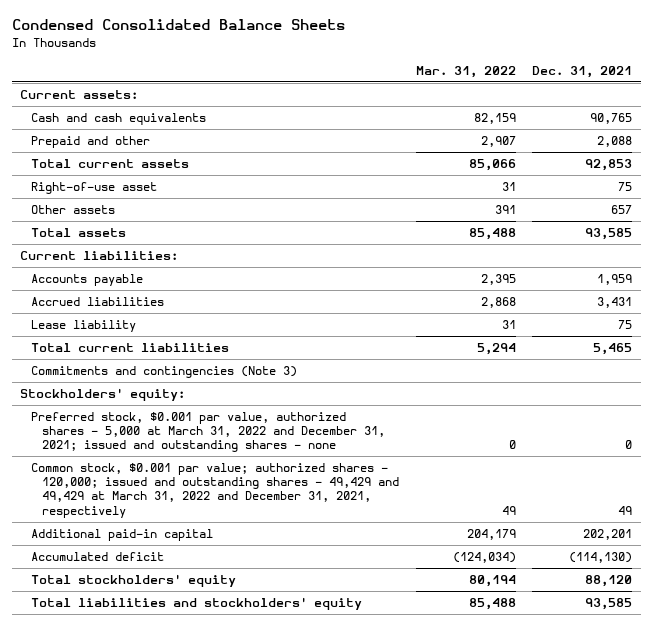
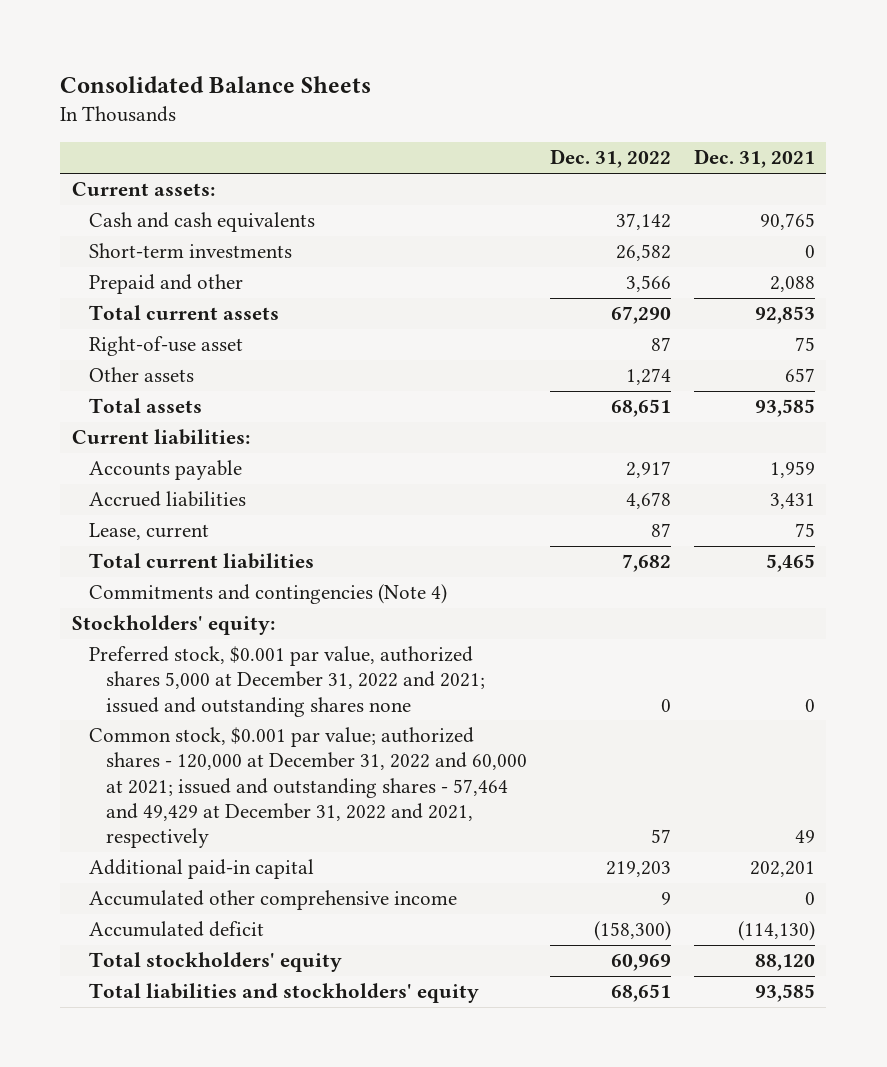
- Condensed Consolidated Balance Sheets
+ Consolidated Balance Sheets
- | Mar. 31, 2022 | Dec. 31, 2021
+ | Dec. 31, 2022 | Dec. 31, 2021
+ Short-term investments | 26,582 | 0
- Lease liability | 31 | 75
+ Lease, current | 87 | 75
- Commitments and contingencies (Note 3)
+ Commitments and contingencies (Note 4)
- Preferred stock, $0.001 par value, authorized shares - 5,000 at March 31, 2022 and December 31, 2021; issued and outstanding shares - none | 0 | 0
- Common stock, $0.001 par value; authorized shares - 120,000; issued and outstanding shares - 49,429 and 49,429 at March 31, 2022 and December 31, 2021, respectively | 49 | 49
+ Preferred stock, $0.001 par value, authorized shares 5,000 at December 31, 2022 and 2021; issued and outstanding shares none | 0 | 0
+ Common stock, $0.001 par value; authorized shares - 120,000 at December 31, 2022 and 60,000 at 2021; issued and outstanding shares - 57,464 and 49,429 at December 31, 2022 and 2021, respectively | 57 | 49
+ Accumulated other comprehensive income | 9 | 0

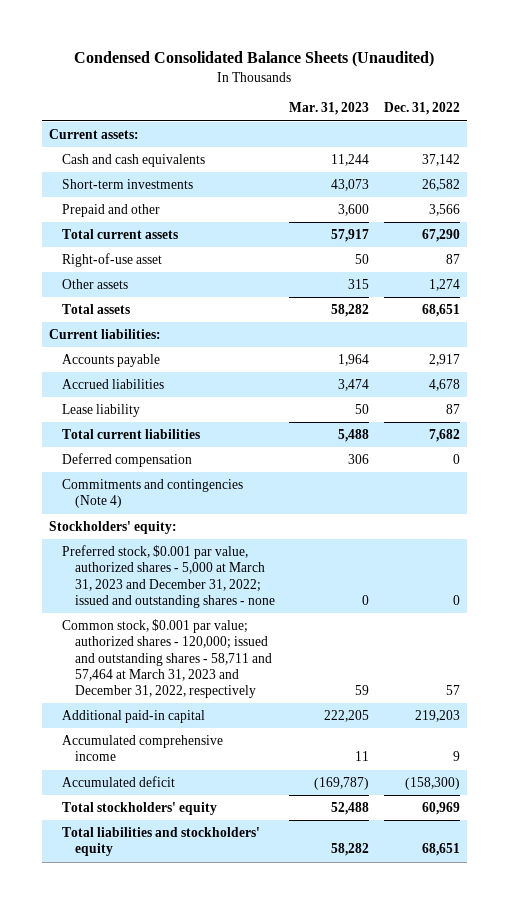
- Consolidated Balance Sheets
+ Condensed Consolidated Balance Sheets (Unaudited)
- | Dec. 31, 2022 | Dec. 31, 2021
+ | Mar. 31, 2023 | Dec. 31, 2022
- Lease, current | 87 | 75
+ Lease liability | 50 | 87
+ Deferred compensation | 306 | 0
- Preferred stock, $0.001 par value, authorized shares 5,000 at December 31, 2022 and 2021; issued and outstanding shares none | 0 | 0
- Common stock, $0.001 par value; authorized shares - 120,000 at December 31, 2022 and 60,000 at 2021; issued and outstanding shares - 57,464 and 49,429 at December 31, 2022 and 2021, respectively | 57 | 49
+ Preferred stock, $0.001 par value, authorized shares - 5,000 at March 31, 2023 and December 31, 2022; issued and outstanding shares - none | 0 | 0
+ Common stock, $0.001 par value; authorized shares - 120,000; issued and outstanding shares - 58,711 and 57,464 at March 31, 2023 and December 31, 2022, respectively | 59 | 57
- Accumulated other comprehensive income | 9 | 0
+ Accumulated comprehensive income | 11 | 9

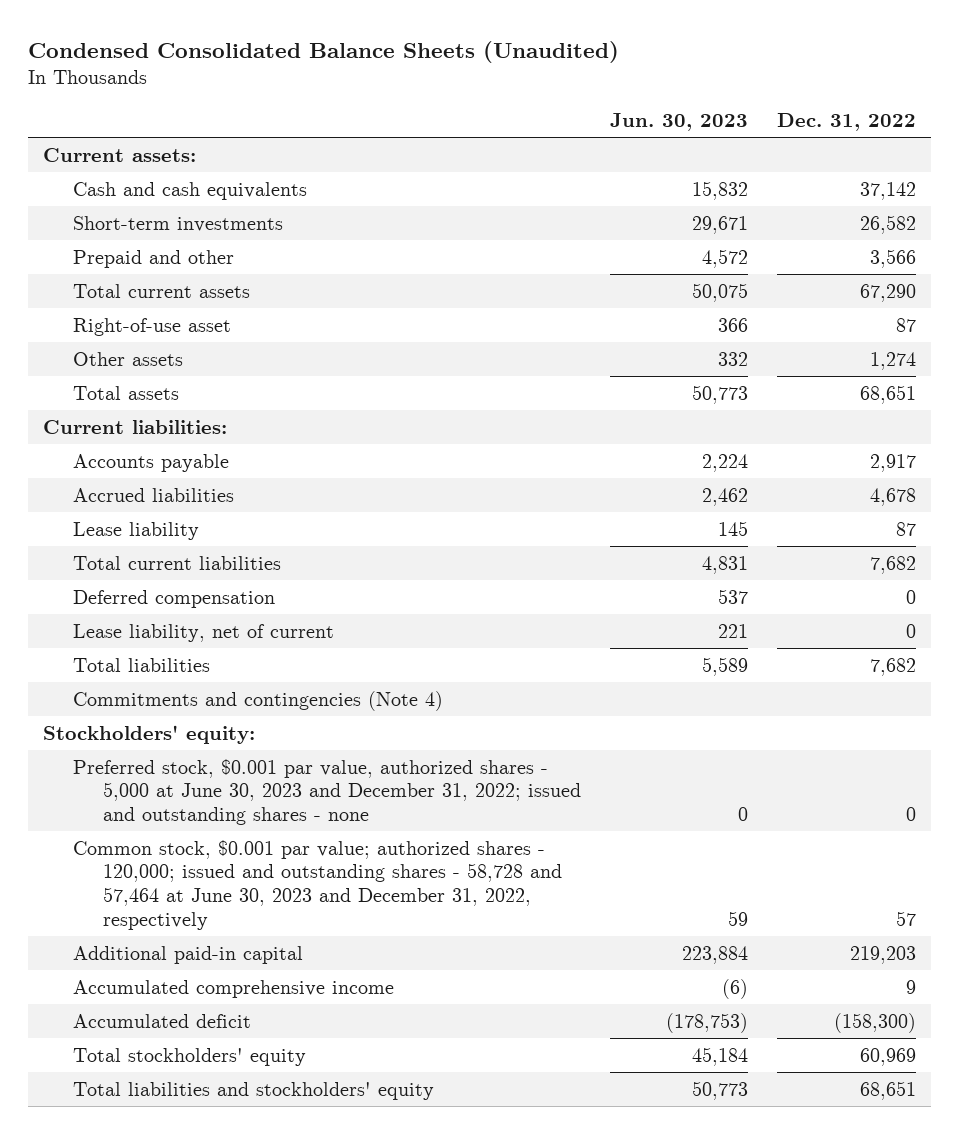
- | Mar. 31, 2023 | Dec. 31, 2022
+ | Jun. 30, 2023 | Dec. 31, 2022
+ Lease liability, net of current | 221 | 0
+ Total liabilities | 5,589 | 7,682
- Preferred stock, $0.001 par value, authorized shares - 5,000 at March 31, 2023 and December 31, 2022; issued and outstanding shares - none | 0 | 0
- Common stock, $0.001 par value; authorized shares - 120,000; issued and outstanding shares - 58,711 and 57,464 at March 31, 2023 and December 31, 2022, respectively | 59 | 57
+ Preferred stock, $0.001 par value, authorized shares - 5,000 at June 30, 2023 and December 31, 2022; issued and outstanding shares - none | 0 | 0
+ Common stock, $0.001 par value; authorized shares - 120,000; issued and outstanding shares - 58,728 and 57,464 at June 30, 2023 and December 31, 2022, respectively | 59 | 57

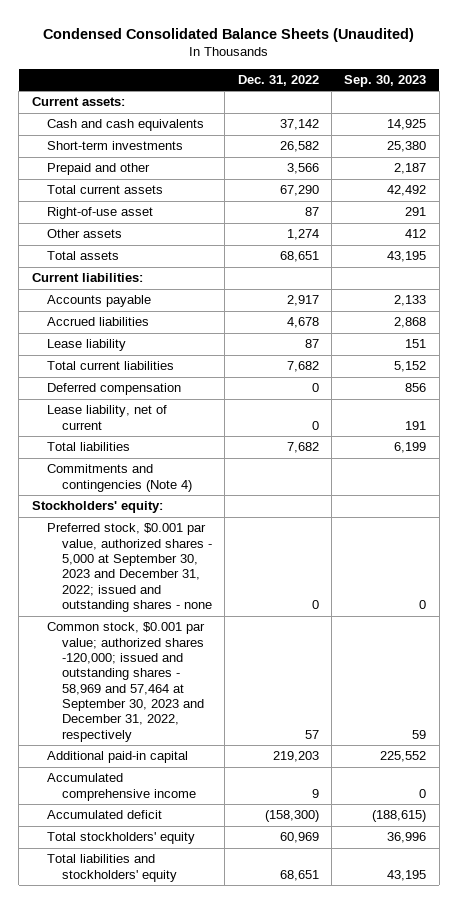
- | Jun. 30, 2023 | Dec. 31, 2022
+ | Dec. 31, 2022 | Sep. 30, 2023
- Preferred stock, $0.001 par value, authorized shares - 5,000 at June 30, 2023 and December 31, 2022; issued and outstanding shares - none | 0 | 0
- Common stock, $0.001 par value; authorized shares - 120,000; issued and outstanding shares - 58,728 and 57,464 at June 30, 2023 and December 31, 2022, respectively | 59 | 57
+ Preferred stock, $0.001 par value, authorized shares - 5,000 at September 30, 2023 and December 31, 2022; issued and outstanding shares - none | 0 | 0
+ Common stock, $0.001 par value; authorized shares -120,000; issued and outstanding shares - 58,969 and 57,464 at September 30, 2023 and December 31, 2022, respectively | 57 | 59

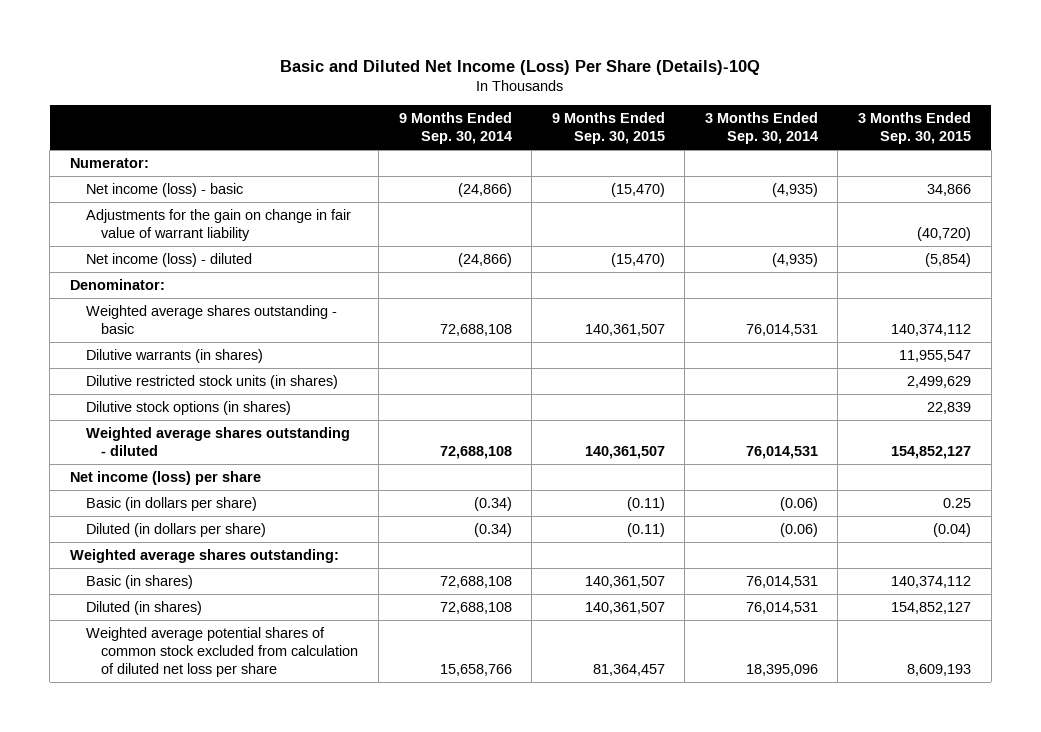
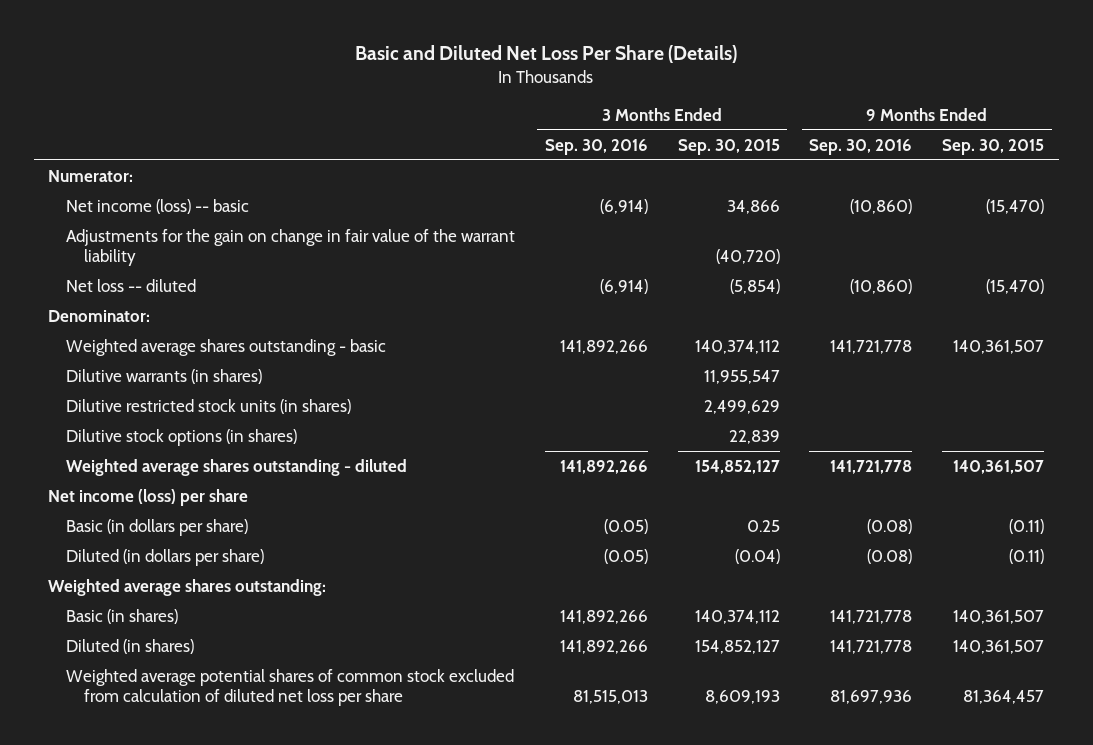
- Basic and Diluted Net Income (Loss) Per Share (Details)-10Q
+ Basic and Diluted Net Loss Per Share (Details)
- | 9 Months Ended Sep. 30, 2014 | 9 Months Ended Sep. 30, 2015 | 3 Months Ended Sep. 30, 2014 | 3 Months Ended Sep. 30, 2015
+ | 3 Months Ended Sep. 30, 2016 | 3 Months Ended Sep. 30, 2015 | 9 Months Ended Sep. 30, 2016 | 9 Months Ended Sep. 30, 2015
- Net income (loss) - basic | (24,866) | (15,470) | (4,935) | 34,866
- Adjustments for the gain on change in fair value of warrant liability | | | | (40,720)
- Net income (loss) - diluted | (24,866) | (15,470) | (4,935) | (5,854)
+ Net income (loss) -- basic | (6,914) | 34,866 | (10,860) | (15,470)
+ Adjustments for the gain on change in fair value of the warrant liability | | (40,720) | |
+ Net loss -- diluted | (6,914) | (5,854) | (10,860) | (15,470)

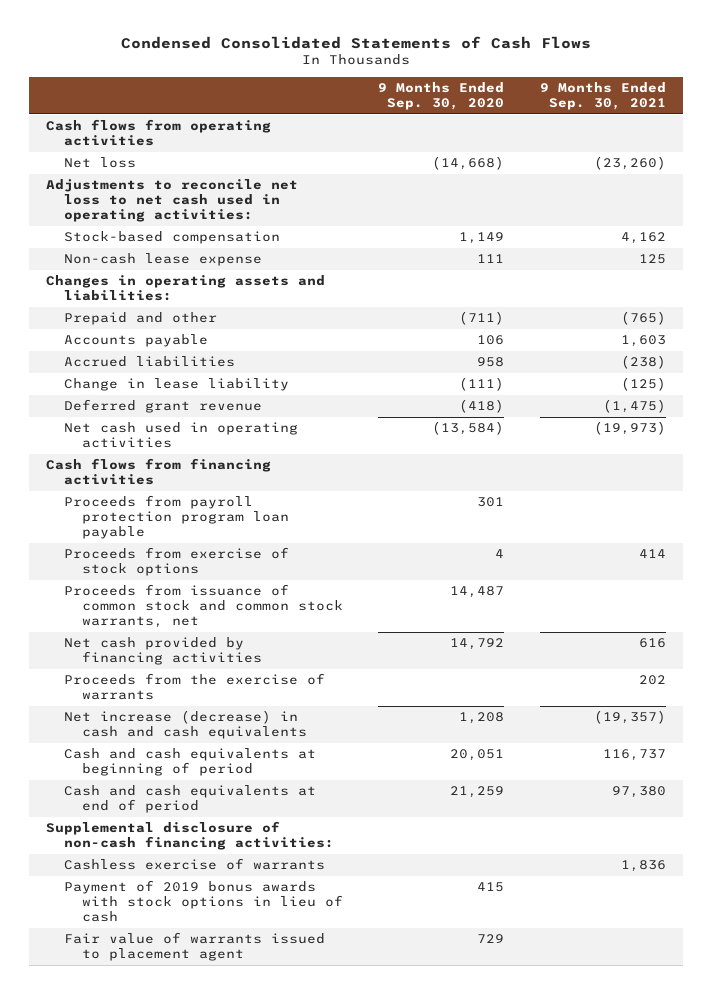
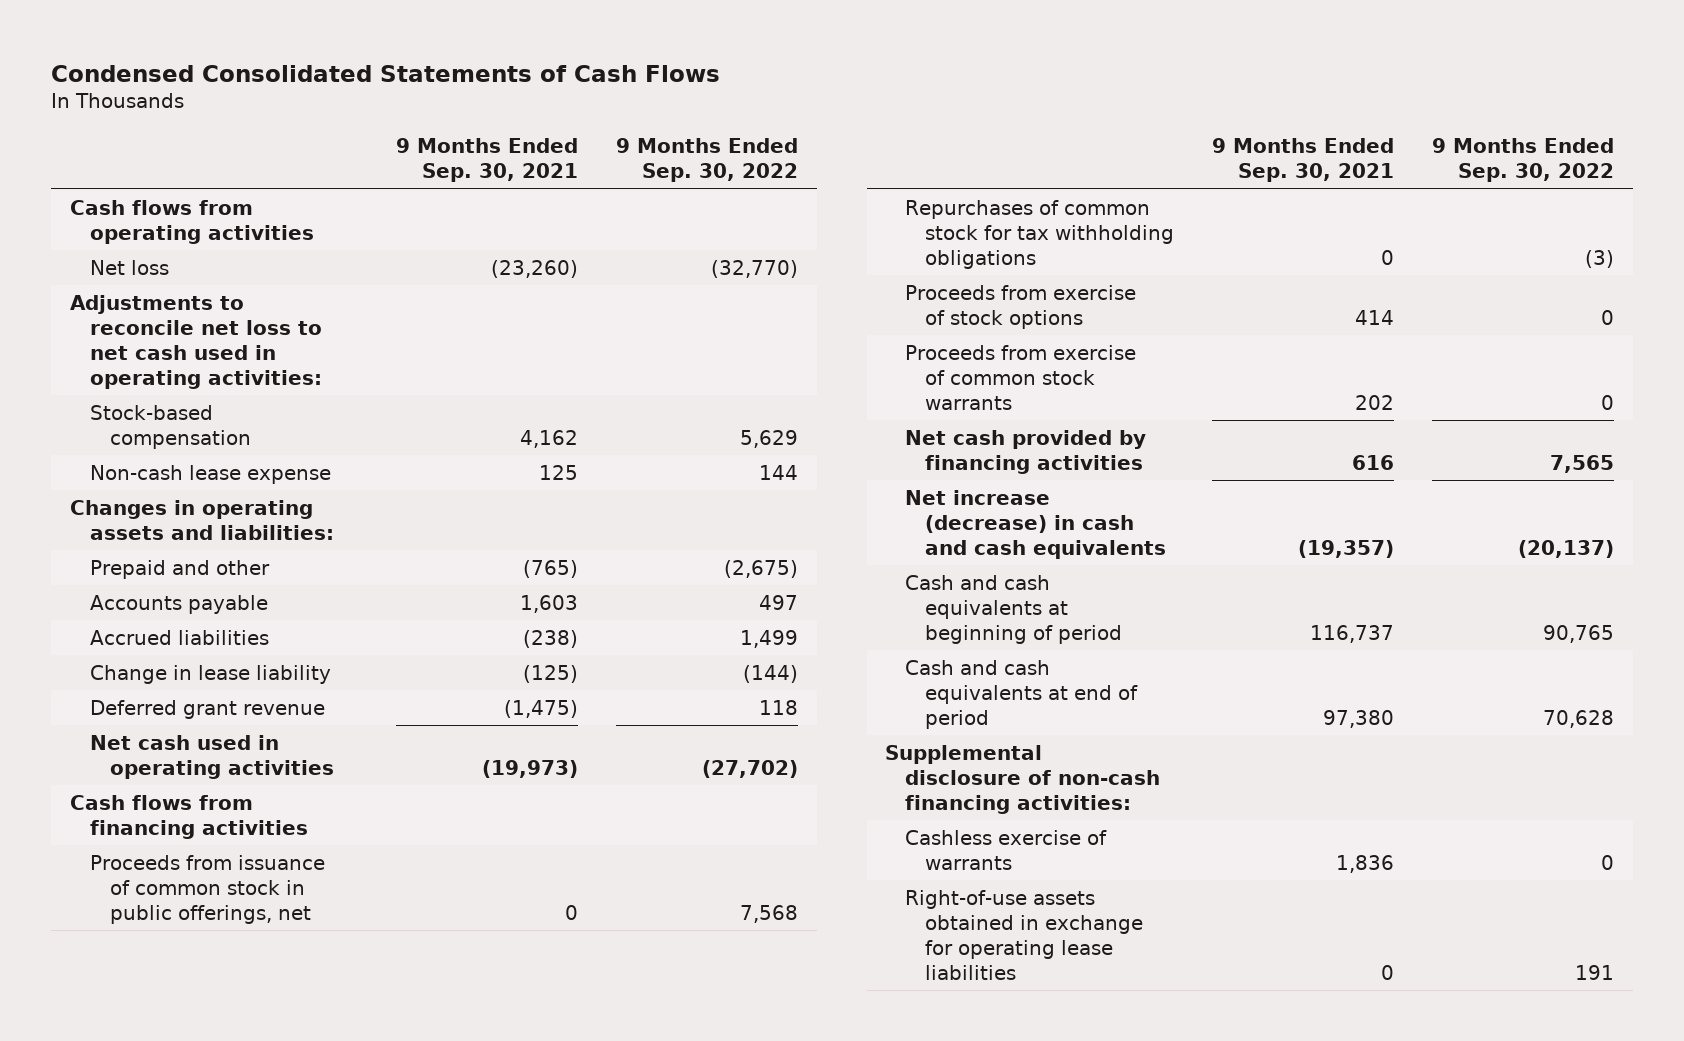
- | 9 Months Ended Sep. 30, 2020 | 9 Months Ended Sep. 30, 2021
+ | 9 Months Ended Sep. 30, 2021 | 9 Months Ended Sep. 30, 2022
- Proceeds from payroll protection program loan payable | 301 |
+ Proceeds from issuance of common stock in public offerings, net | 0 | 7,568
+ Repurchases of common stock for tax withholding obligations | 0 | (3)
- Proceeds from issuance of common stock and common stock warrants, net | 14,487 |
+ Proceeds from exercise of common stock warrants | 202 | 0
- Proceeds from the exercise of warrants | | 202
- Payment of 2019 bonus awards with stock options in lieu of cash | 415 |
- Fair value of warrants issued to placement agent | 729 |
+ Right-of-use assets obtained in exchange for operating lease liabilities | 0 | 191

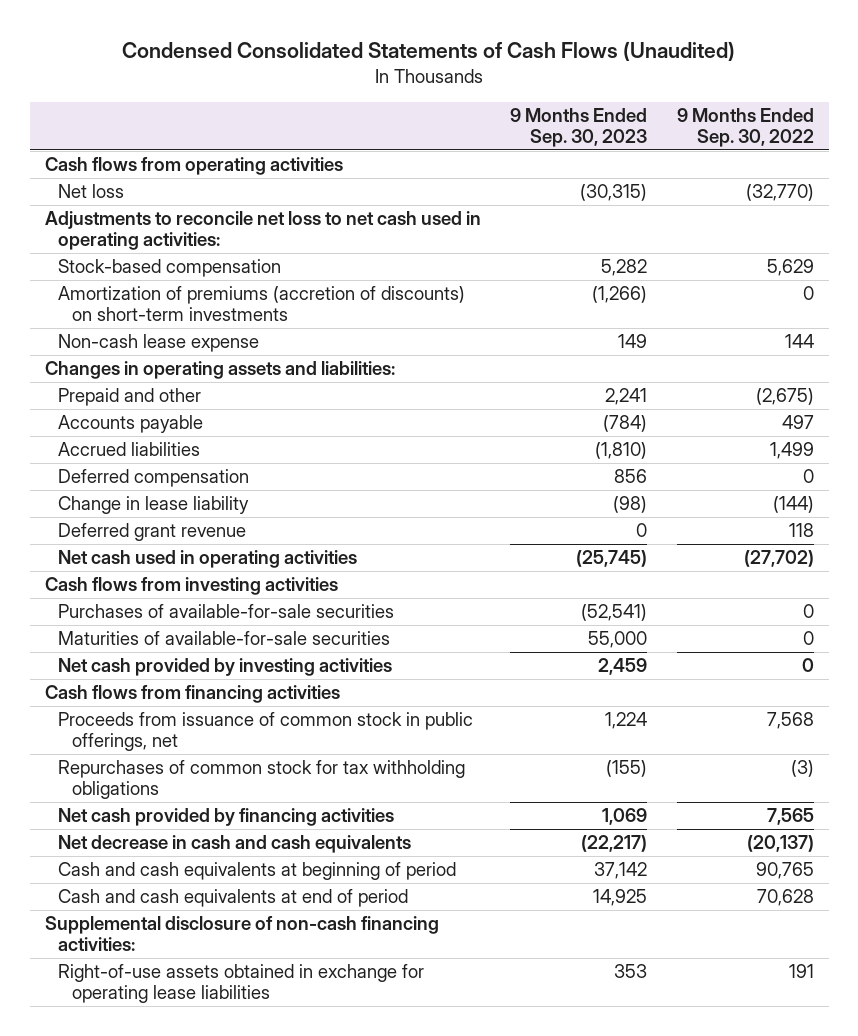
- Condensed Consolidated Statements of Cash Flows
+ Condensed Consolidated Statements of Cash Flows (Unaudited)
- | 9 Months Ended Sep. 30, 2021 | 9 Months Ended Sep. 30, 2022
+ | 9 Months Ended Sep. 30, 2023 | 9 Months Ended Sep. 30, 2022
+ Amortization of premiums (accretion of discounts) on short-term investments | (1,266) | 0
+ Deferred compensation | 856 | 0
+ Cash flows from investing activities
+ Purchases of available-for-sale securities | (52,541) | 0
+ Maturities of available-for-sale securities | 55,000 | 0
+ Net cash provided by investing activities | 2,459 | 0
- Proceeds from exercise of stock options | 414 | 0
- Proceeds from exercise of common stock warrants | 202 | 0
- Net increase (decrease) in cash and cash equivalents | (19,357) | (20,137)
+ Net decrease in cash and cash equivalents | (22,217) | (20,137)
- Cashless exercise of warrants | 1,836 | 0

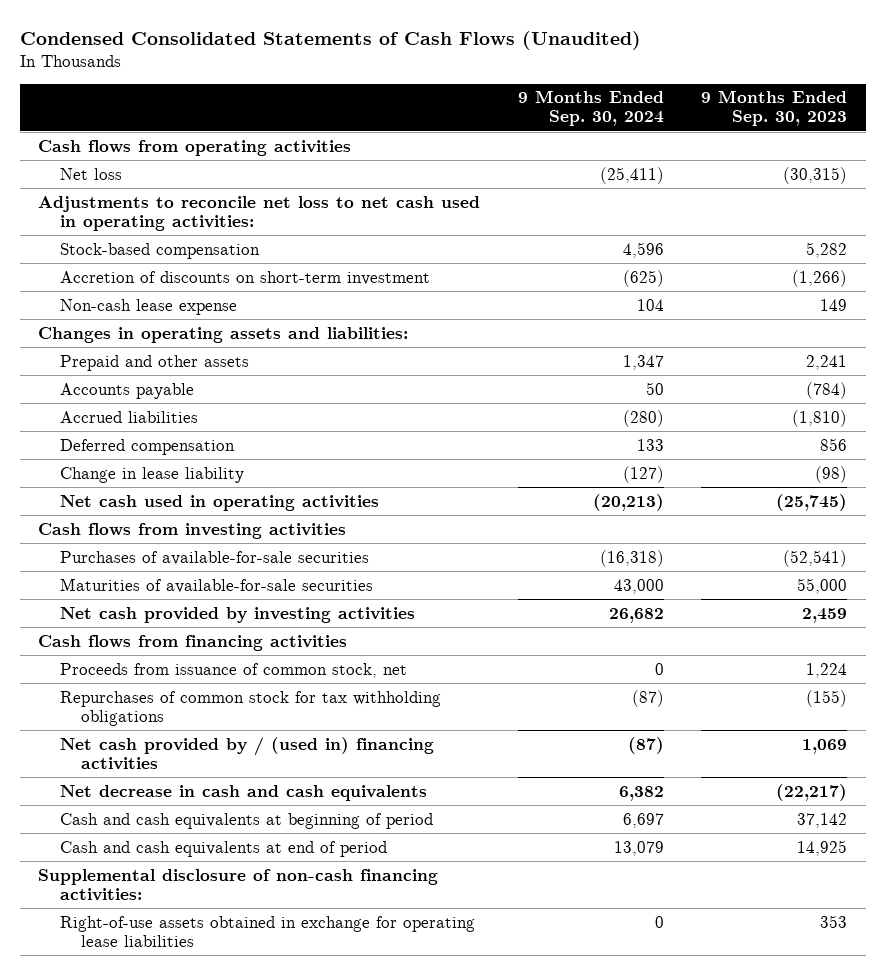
- | 9 Months Ended Sep. 30, 2023 | 9 Months Ended Sep. 30, 2022
+ | 9 Months Ended Sep. 30, 2024 | 9 Months Ended Sep. 30, 2023
- Amortization of premiums (accretion of discounts) on short-term investments | (1,266) | 0
+ Accretion of discounts on short-term investment | (625) | (1,266)
- Prepaid and other | 2,241 | (2,675)
+ Prepaid and other assets | 1,347 | 2,241
- Deferred grant revenue | 0 | 118
- Proceeds from issuance of common stock in public offerings, net | 1,224 | 7,568
+ Proceeds from issuance of common stock, net | 0 | 1,224
- Net cash provided by financing activities | 1,069 | 7,565
+ Net cash provided by / (used in) financing activities | (87) | 1,069

